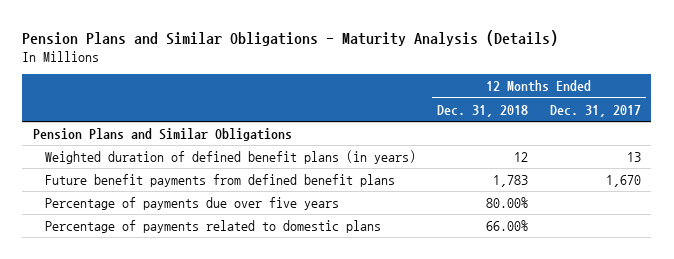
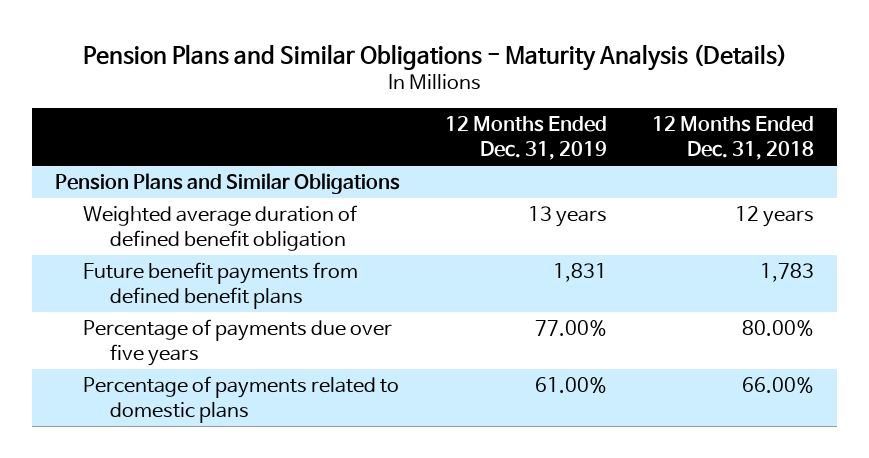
- | 12 Months Ended Dec. 31, 2018 | 12 Months Ended Dec. 31, 2017
+ | 12 Months Ended Dec. 31, 2019 | 12 Months Ended Dec. 31, 2018
- Weighted duration of defined benefit plans (in years) | 12 | 13
+ Weighted average duration of defined benefit obligation | 13 years | 12 years

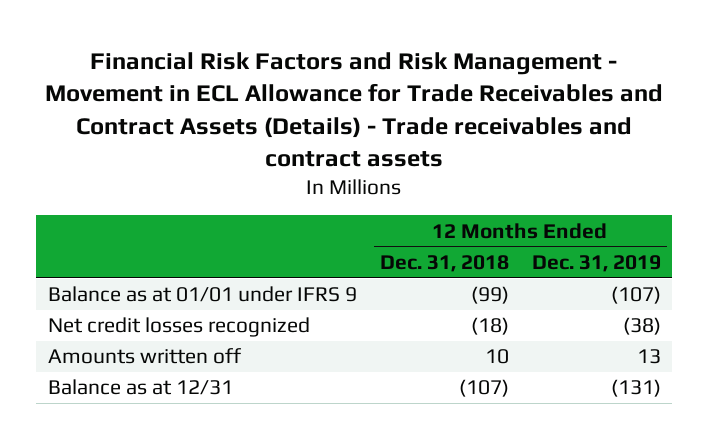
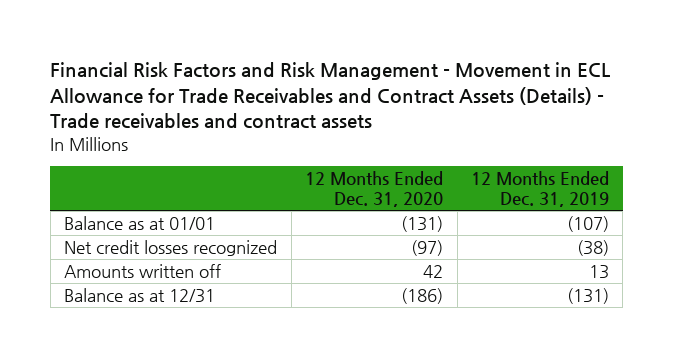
- | 12 Months Ended Dec. 31, 2018 | 12 Months Ended Dec. 31, 2019
+ | 12 Months Ended Dec. 31, 2020 | 12 Months Ended Dec. 31, 2019
- Balance as at 01/01 under IFRS 9 | (99) | (107)
+ Balance as at 01/01 | (131) | (107)

